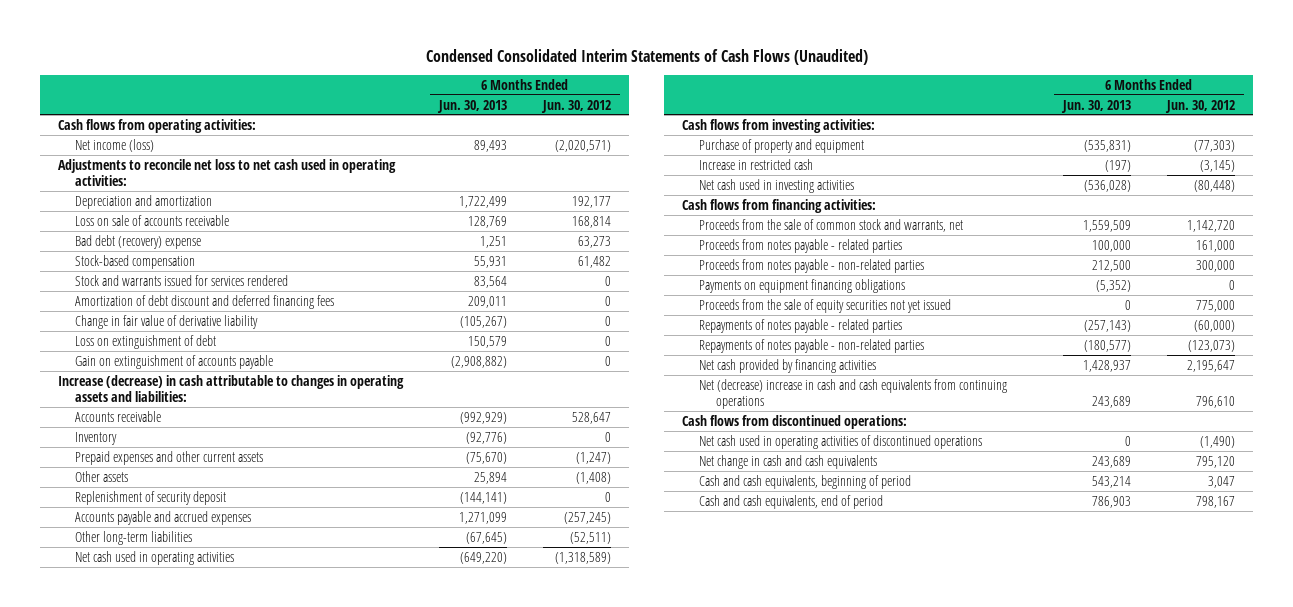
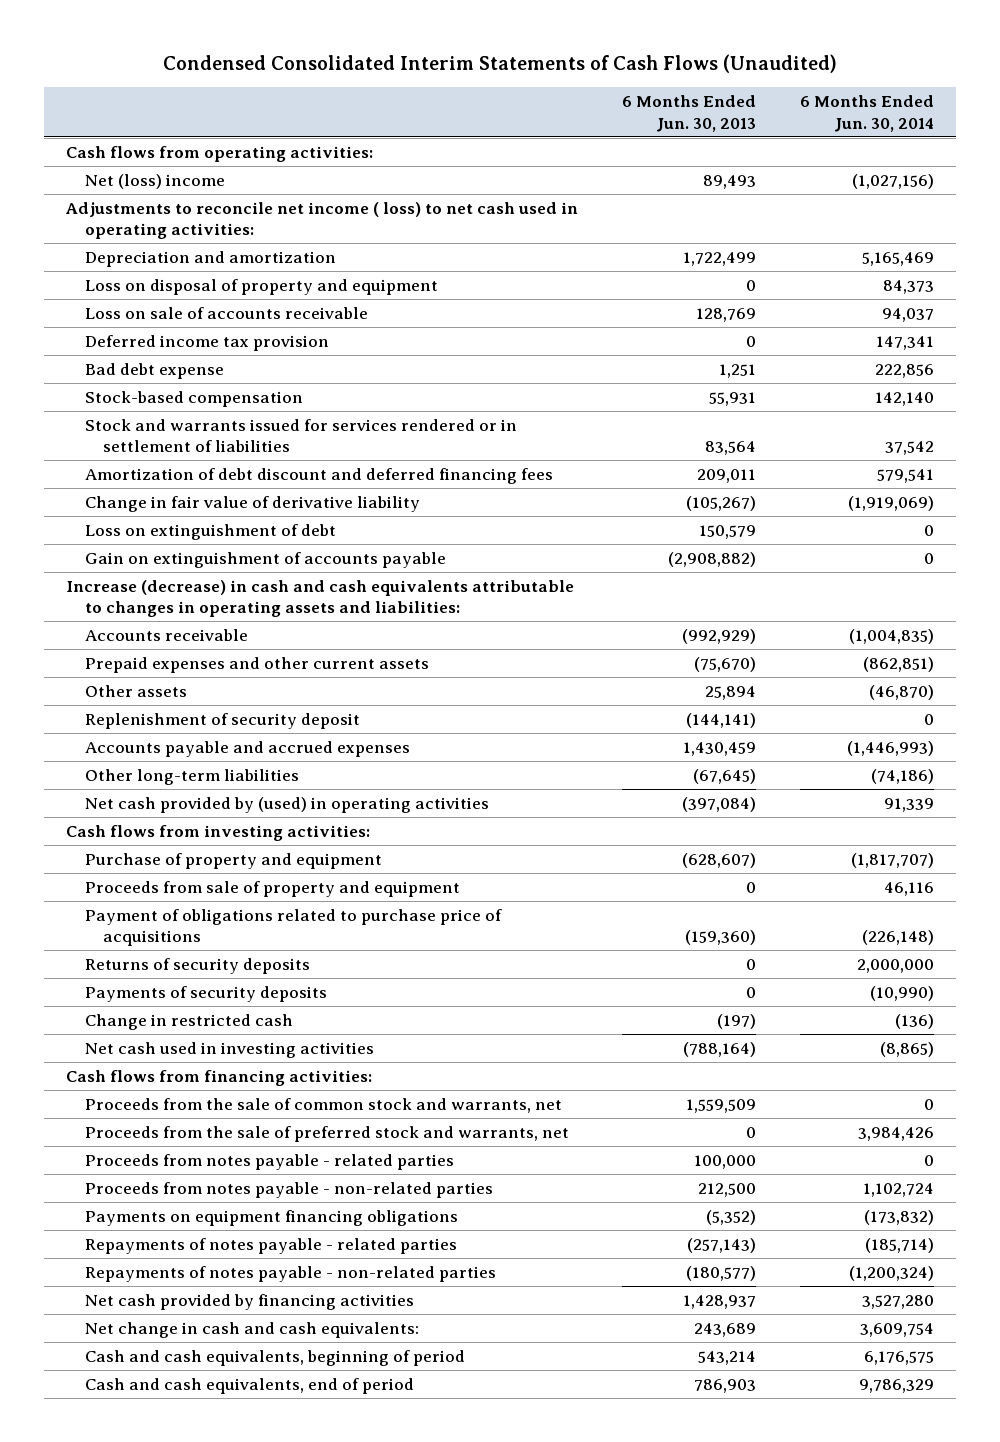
- | 6 Months Ended Jun. 30, 2013 | 6 Months Ended Jun. 30, 2012
+ | 6 Months Ended Jun. 30, 2013 | 6 Months Ended Jun. 30, 2014
- Net income (loss) | 89,493 | (2,020,571)
- Adjustments to reconcile net loss to net cash used in operating activities:
+ Net (loss) income | 89,493 | (1,027,156)
+ Adjustments to reconcile net income ( loss) to net cash used in operating activities:
+ Loss on disposal of property and equipment | 0 | 84,373
- Bad debt (recovery) expense | 1,251 | 63,273
+ Deferred income tax provision | 0 | 147,341
+ Bad debt expense | 1,251 | 222,856
- Stock and warrants issued for services rendered | 83,564 | 0
+ Stock and warrants issued for services rendered or in settlement of liabilities | 83,564 | 37,542
- Increase (decrease) in cash attributable to changes in operating assets and liabilities:
+ Increase (decrease) in cash and cash equivalents attributable to changes in operating assets and liabilities:
- Inventory | (92,776) | 0
- Accounts payable and accrued expenses | 1,271,099 | (257,245)
+ Accounts payable and accrued expenses | 1,430,459 | (1,446,993)
- Net cash used in operating activities | (649,220) | (1,318,589)
+ Net cash provided by (used) in operating activities | (397,084) | 91,339
- Purchase of property and equipment | (535,831) | (77,303)
- Increase in restricted cash | (197) | (3,145)
- Net cash used in investing activities | (536,028) | (80,448)
+ Purchase of property and equipment | (628,607) | (1,817,707)
+ Proceeds from sale of property and equipment | 0 | 46,116
+ Payment of obligations related to purchase price of acquisitions | (159,360) | (226,148)
+ Returns of security deposits | 0 | 2,000,000
+ Payments of security deposits | 0 | (10,990)
+ Change in restricted cash | (197) | (136)
+ Net cash used in investing activities | (788,164) | (8,865)
+ Proceeds from the sale of preferred stock and warrants, net | 0 | 3,984,426
- Proceeds from the sale of equity securities not yet issued | 0 | 775,000
- Net (decrease) increase in cash and cash equivalents from continuing operations | 243,689 | 796,610
- Cash flows from discontinued operations:
- Net cash used in operating activities of discontinued operations | 0 | (1,490)
- Net change in cash and cash equivalents | 243,689 | 795,120
+ Net change in cash and cash equivalents: | 243,689 | 3,609,754

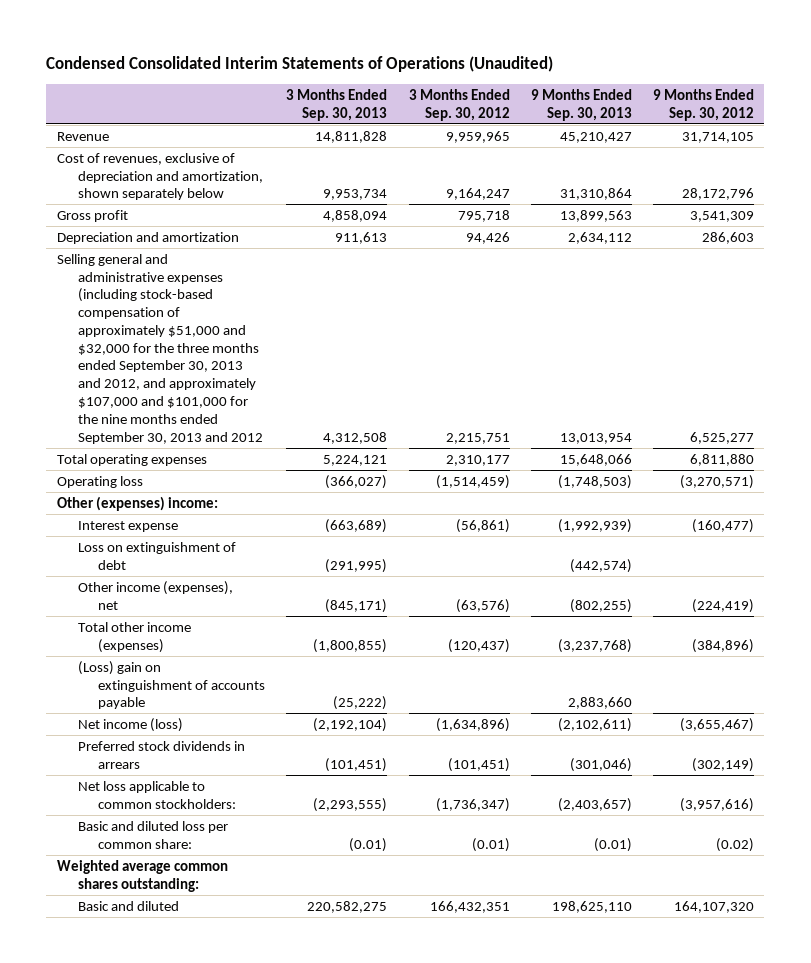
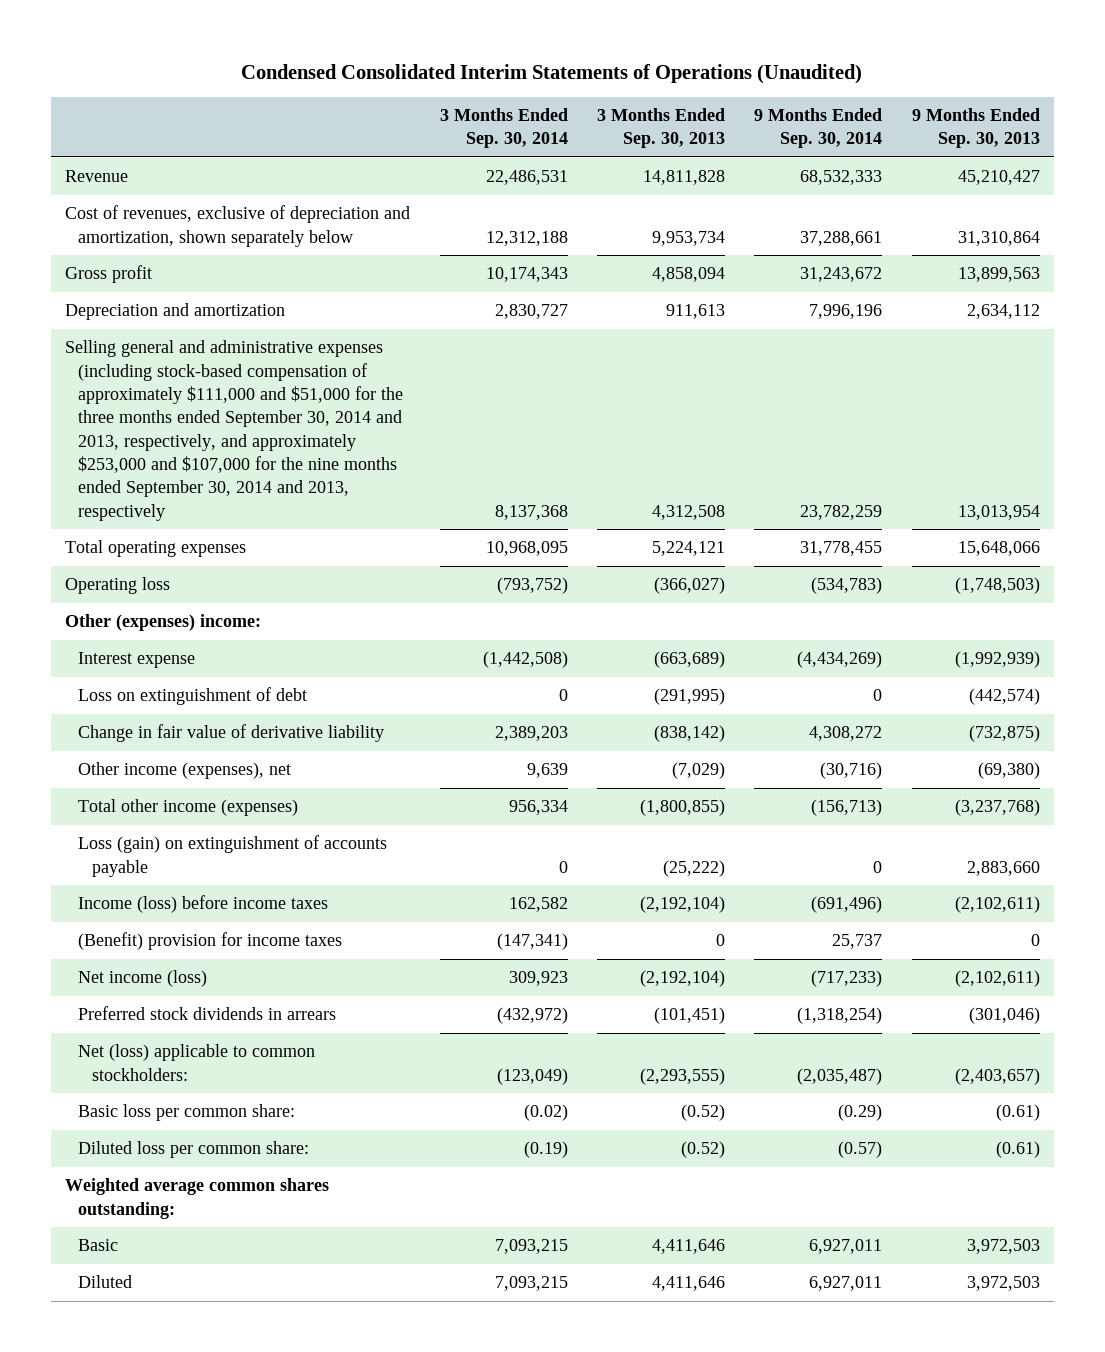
- | 3 Months Ended Sep. 30, 2013 | 3 Months Ended Sep. 30, 2012 | 9 Months Ended Sep. 30, 2013 | 9 Months Ended Sep. 30, 2012
+ | 3 Months Ended Sep. 30, 2014 | 3 Months Ended Sep. 30, 2013 | 9 Months Ended Sep. 30, 2014 | 9 Months Ended Sep. 30, 2013
- Selling general and administrative expenses (including stock-based compensation of approximately $51,000 and $32,000 for the three months ended September 30, 2013 and 2012, and approximately $107,000 and $101,000 for the nine months ended September 30, 2013 and 2012 | 4,312,508 | 2,215,751 | 13,013,954 | 6,525,277
+ Selling general and administrative expenses (including stock-based compensation of approximately $111,000 and $51,000 for the three months ended September 30, 2014 and 2013, respectively, and approximately $253,000 and $107,000 for the nine months ended September 30, 2014 and 2013, respectively | 8,137,368 | 4,312,508 | 23,782,259 | 13,013,954
- Other income (expenses), net | (845,171) | (63,576) | (802,255) | (224,419)
+ Change in fair value of derivative liability | 2,389,203 | (838,142) | 4,308,272 | (732,875)
+ Other income (expenses), net | 9,639 | (7,029) | (30,716) | (69,380)
- (Loss) gain on extinguishment of accounts payable | (25,222) | | 2,883,660 |
+ Loss (gain) on extinguishment of accounts payable | 0 | (25,222) | 0 | 2,883,660
+ Income (loss) before income taxes | 162,582 | (2,192,104) | (691,496) | (2,102,611)
+ (Benefit) provision for income taxes | (147,341) | 0 | 25,737 | 0
- Net loss applicable to common stockholders: | (2,293,555) | (1,736,347) | (2,403,657) | (3,957,616)
- Basic and diluted loss per common share: | (0.01) | (0.01) | (0.01) | (0.02)
+ Net (loss) applicable to common stockholders: | (123,049) | (2,293,555) | (2,035,487) | (2,403,657)
+ Basic loss per common share: | (0.02) | (0.52) | (0.29) | (0.61)
+ Diluted loss per common share: | (0.19) | (0.52) | (0.57) | (0.61)
- Basic and diluted | 220,582,275 | 166,432,351 | 198,625,110 | 164,107,320
+ Basic | 7,093,215 | 4,411,646 | 6,927,011 | 3,972,503
+ Diluted | 7,093,215 | 4,411,646 | 6,927,011 | 3,972,503

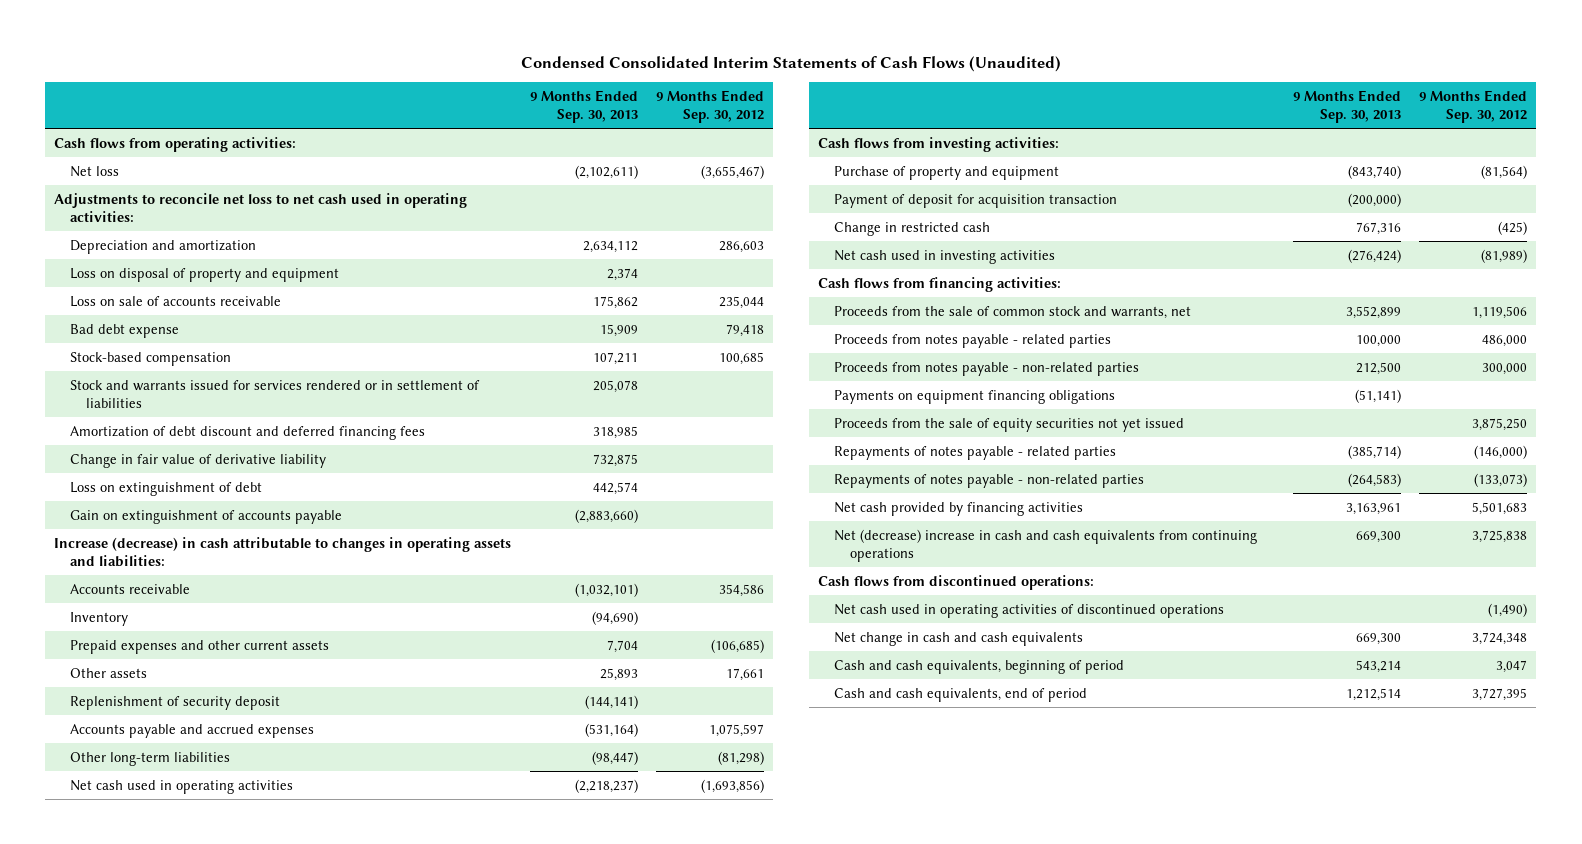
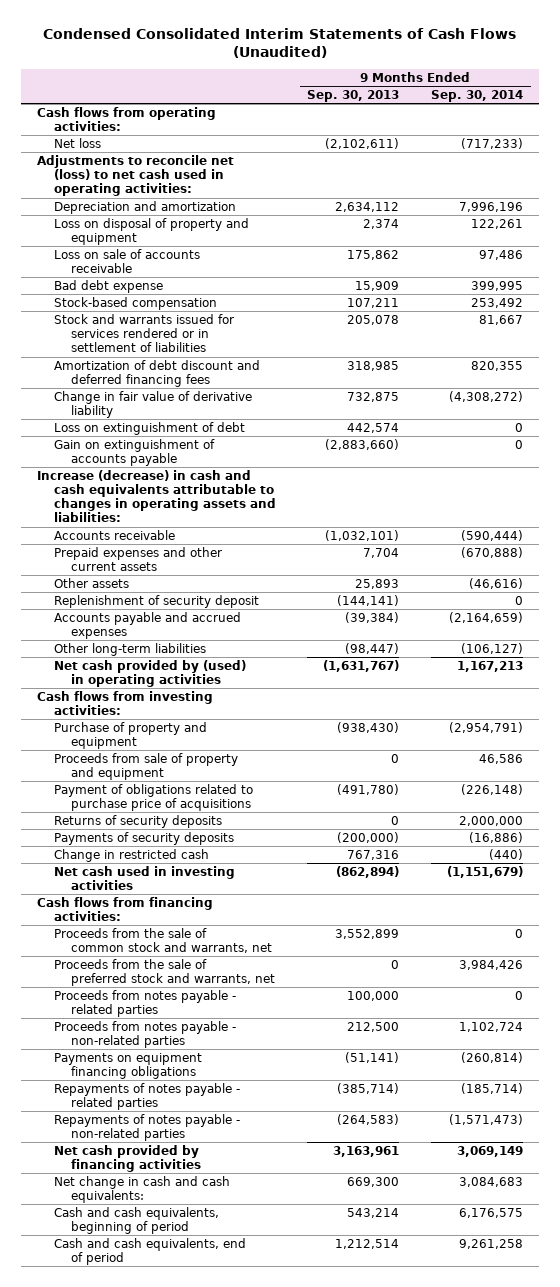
- | 9 Months Ended Sep. 30, 2013 | 9 Months Ended Sep. 30, 2012
+ | 9 Months Ended Sep. 30, 2013 | 9 Months Ended Sep. 30, 2014
- Adjustments to reconcile net loss to net cash used in operating activities:
+ Adjustments to reconcile net (loss) to net cash used in operating activities:
- Increase (decrease) in cash attributable to changes in operating assets and liabilities:
+ Increase (decrease) in cash and cash equivalents attributable to changes in operating assets and liabilities:
- Inventory | (94,690) |
- Accounts payable and accrued expenses | (531,164) | 1,075,597
+ Accounts payable and accrued expenses | (39,384) | (2,164,659)
- Net cash used in operating activities | (2,218,237) | (1,693,856)
+ Net cash provided by (used) in operating activities | (1,631,767) | 1,167,213
- Purchase of property and equipment | (843,740) | (81,564)
- Payment of deposit for acquisition transaction | (200,000) |
+ Purchase of property and equipment | (938,430) | (2,954,791)
+ Proceeds from sale of property and equipment | 0 | 46,586
+ Payment of obligations related to purchase price of acquisitions | (491,780) | (226,148)
+ Returns of security deposits | 0 | 2,000,000
+ Payments of security deposits | (200,000) | (16,886)
- Net cash used in investing activities | (276,424) | (81,989)
+ Net cash used in investing activities | (862,894) | (1,151,679)
+ Proceeds from the sale of preferred stock and warrants, net | 0 | 3,984,426
- Proceeds from the sale of equity securities not yet issued | | 3,875,250
- Net (decrease) increase in cash and cash equivalents from continuing operations | 669,300 | 3,725,838
- Cash flows from discontinued operations:
- Net cash used in operating activities of discontinued operations | | (1,490)
- Net change in cash and cash equivalents | 669,300 | 3,724,348
+ Net change in cash and cash equivalents: | 669,300 | 3,084,683

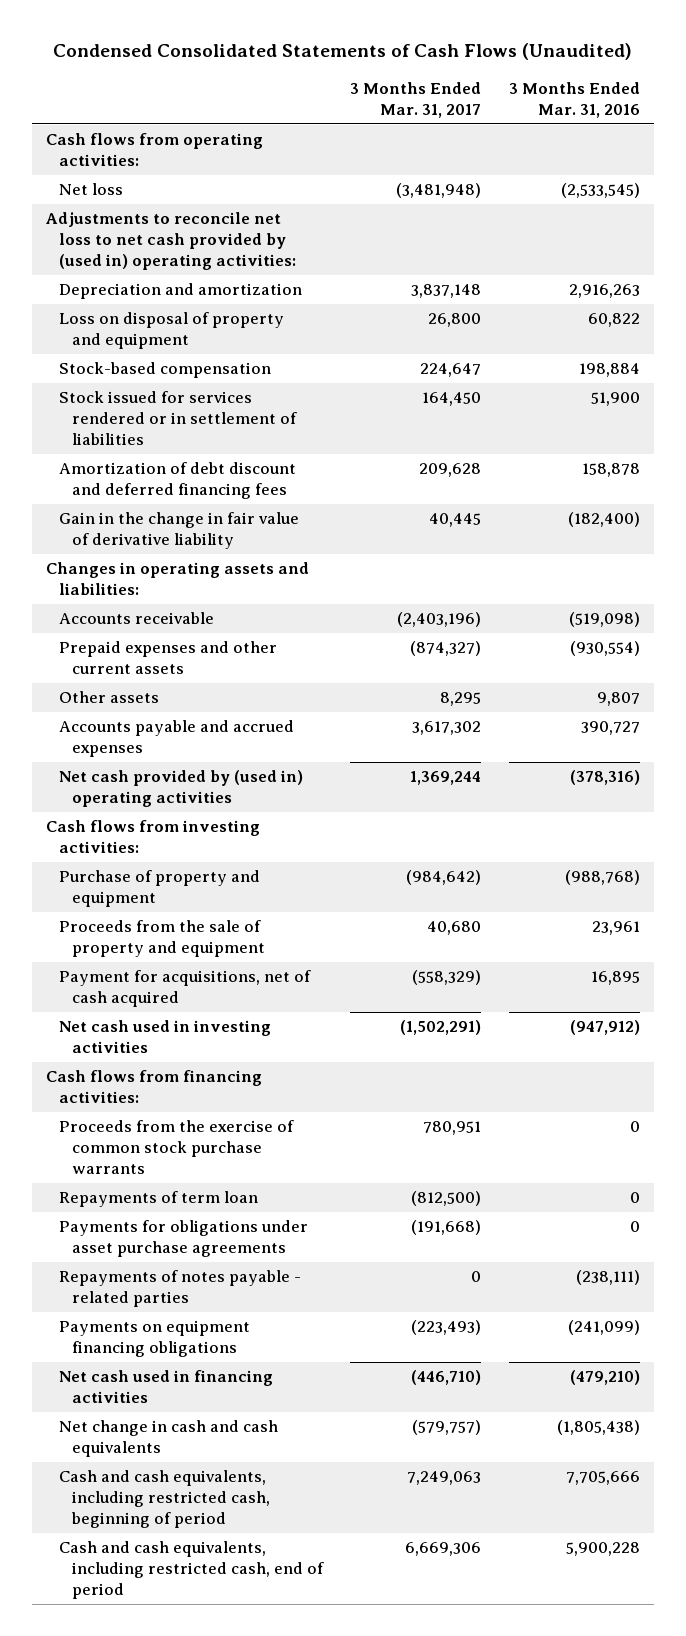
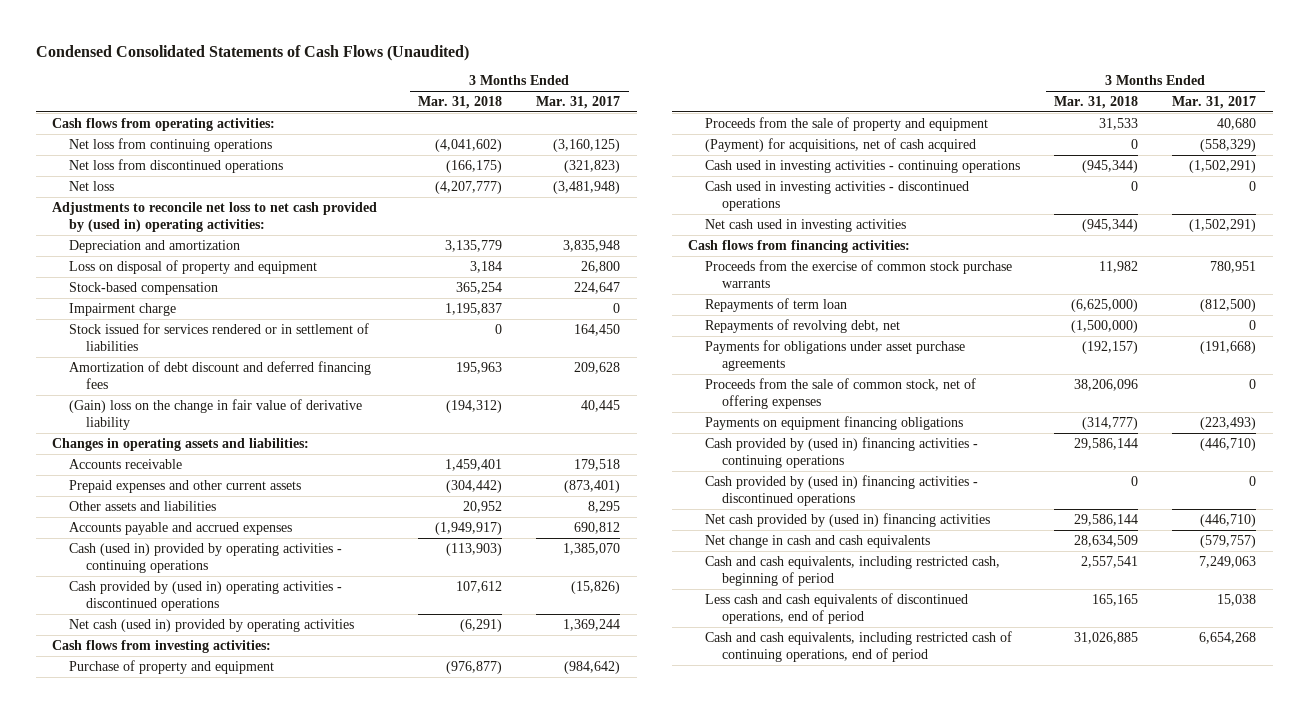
- | 3 Months Ended Mar. 31, 2017 | 3 Months Ended Mar. 31, 2016
+ | 3 Months Ended Mar. 31, 2018 | 3 Months Ended Mar. 31, 2017
+ Net loss from continuing operations | (4,041,602) | (3,160,125)
+ Net loss from discontinued operations | (166,175) | (321,823)
- Depreciation and amortization | 3,837,148 | 2,916,263
+ Depreciation and amortization | 3,135,779 | 3,835,948
+ Impairment charge | 1,195,837 | 0
- Gain in the change in fair value of derivative liability | 40,445 | (182,400)
+ (Gain) loss on the change in fair value of derivative liability | (194,312) | 40,445
- Accounts receivable | (2,403,196) | (519,098)
- Prepaid expenses and other current assets | (874,327) | (930,554)
- Other assets | 8,295 | 9,807
- Accounts payable and accrued expenses | 3,617,302 | 390,727
- Net cash provided by (used in) operating activities | 1,369,244 | (378,316)
+ Accounts receivable | 1,459,401 | 179,518
+ Prepaid expenses and other current assets | (304,442) | (873,401)
+ Other assets and liabilities | 20,952 | 8,295
+ Accounts payable and accrued expenses | (1,949,917) | 690,812
+ Cash (used in) provided by operating activities - continuing operations | (113,903) | 1,385,070
+ Cash provided by (used in) operating activities - discontinued operations | 107,612 | (15,826)
+ Net cash (used in) provided by operating activities | (6,291) | 1,369,244
- Payment for acquisitions, net of cash acquired | (558,329) | 16,895
+ (Payment) for acquisitions, net of cash acquired | 0 | (558,329)
+ Cash used in investing activities - continuing operations | (945,344) | (1,502,291)
+ Cash used in investing activities - discontinued operations | 0 | 0
+ Repayments of revolving debt, net | (1,500,000) | 0
- Repayments of notes payable - related parties | 0 | (238,111)
+ Proceeds from the sale of common stock, net of offering expenses | 38,206,096 | 0
- Net cash used in financing activities | (446,710) | (479,210)
+ Cash provided by (used in) financing activities - continuing operations | 29,586,144 | (446,710)
+ Cash provided by (used in) financing activities - discontinued operations | 0 | 0
+ Net cash provided by (used in) financing activities | 29,586,144 | (446,710)
- Cash and cash equivalents, including restricted cash, end of period | 6,669,306 | 5,900,228
+ Less cash and cash equivalents of discontinued operations, end of period | 165,165 | 15,038
+ Cash and cash equivalents, including restricted cash of continuing operations, end of period | 31,026,885 | 6,654,268

